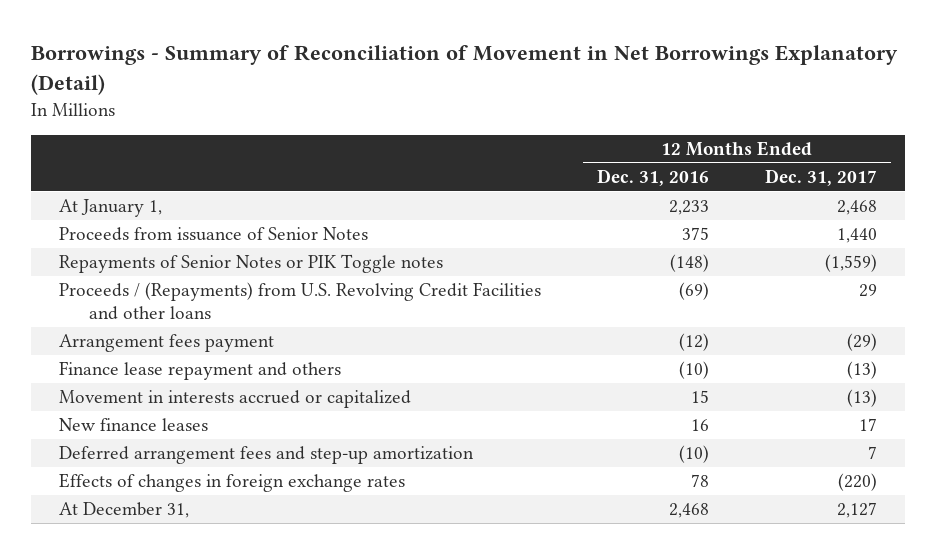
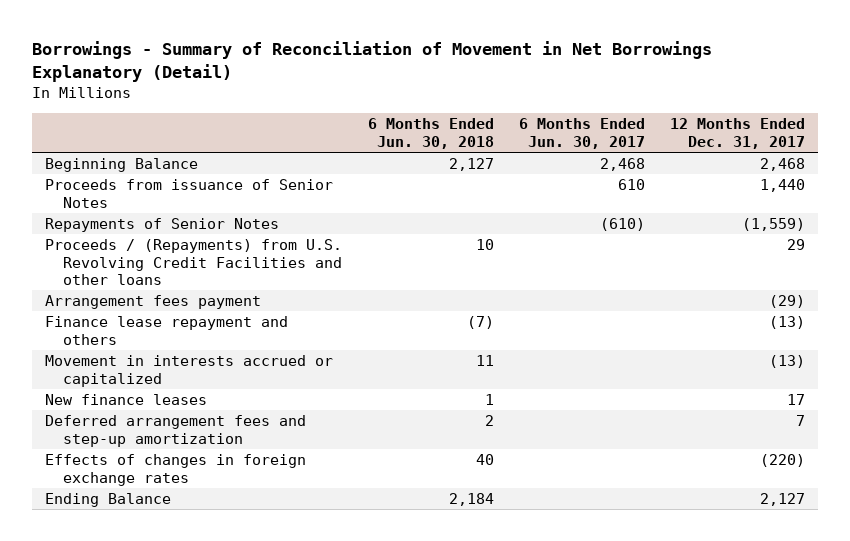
- | 12 Months Ended Dec. 31, 2016 | 12 Months Ended Dec. 31, 2017
+ | 6 Months Ended Jun. 30, 2018 | 6 Months Ended Jun. 30, 2017 | 12 Months Ended Dec. 31, 2017
- At January 1, | 2,233 | 2,468
+ Beginning Balance | 2,127 | 2,468 | 2,468
- Repayments of Senior Notes or PIK Toggle notes | (148) | (1,559)
+ Repayments of Senior Notes | | (610) | (1,559)
- At December 31, | 2,468 | 2,127
+ Ending Balance | 2,184 | | 2,127

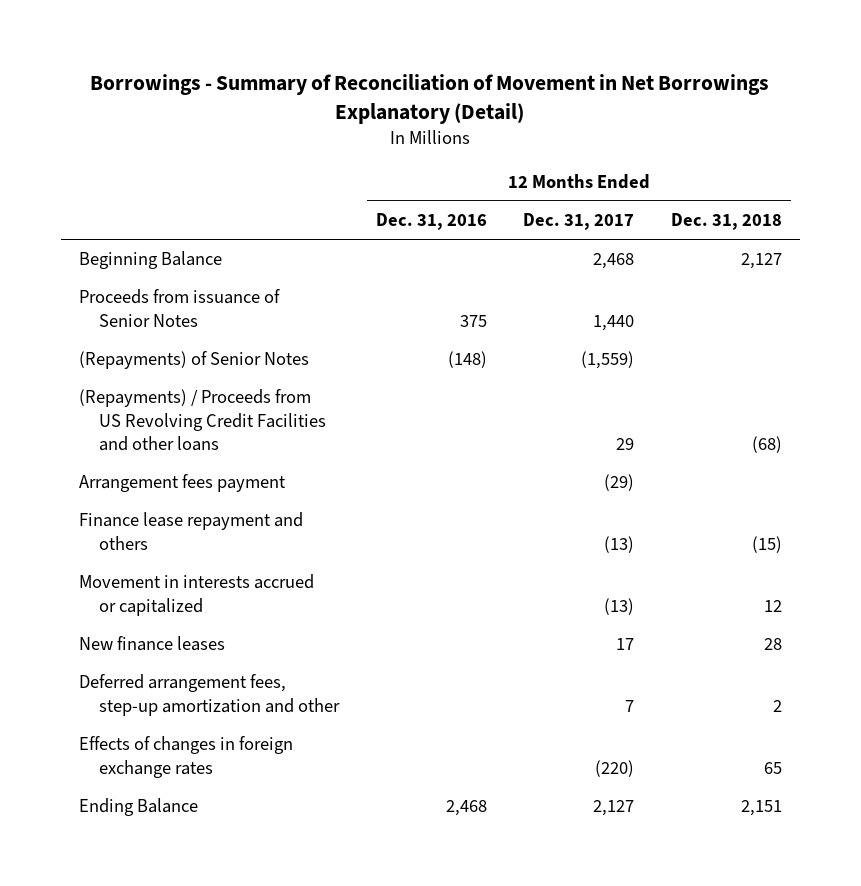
- | 6 Months Ended Jun. 30, 2018 | 6 Months Ended Jun. 30, 2017 | 12 Months Ended Dec. 31, 2017
+ | 12 Months Ended Dec. 31, 2016 | 12 Months Ended Dec. 31, 2017 | 12 Months Ended Dec. 31, 2018
- Repayments of Senior Notes | | (610) | (1,559)
- Proceeds / (Repayments) from U.S. Revolving Credit Facilities and other loans | 10 | | 29
+ (Repayments) of Senior Notes | (148) | (1,559) |
+ (Repayments) / Proceeds from US Revolving Credit Facilities and other loans | | 29 | (68)
- Deferred arrangement fees and step-up amortization | 2 | | 7
+ Deferred arrangement fees, step-up amortization and other | | 7 | 2

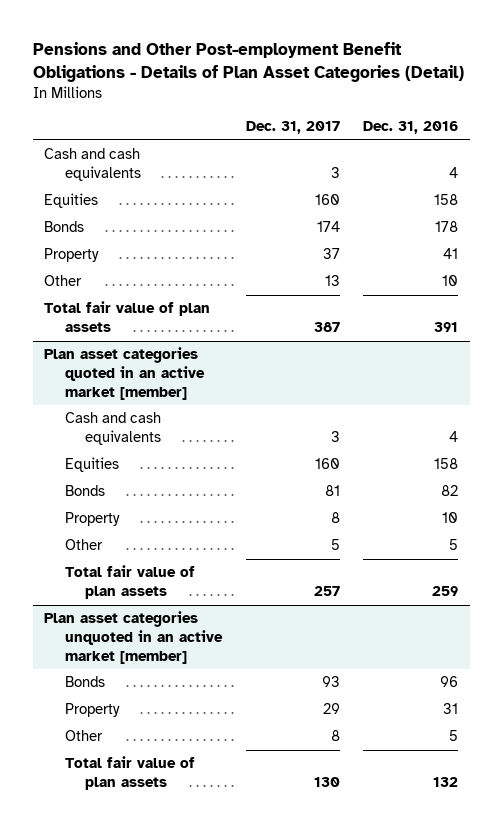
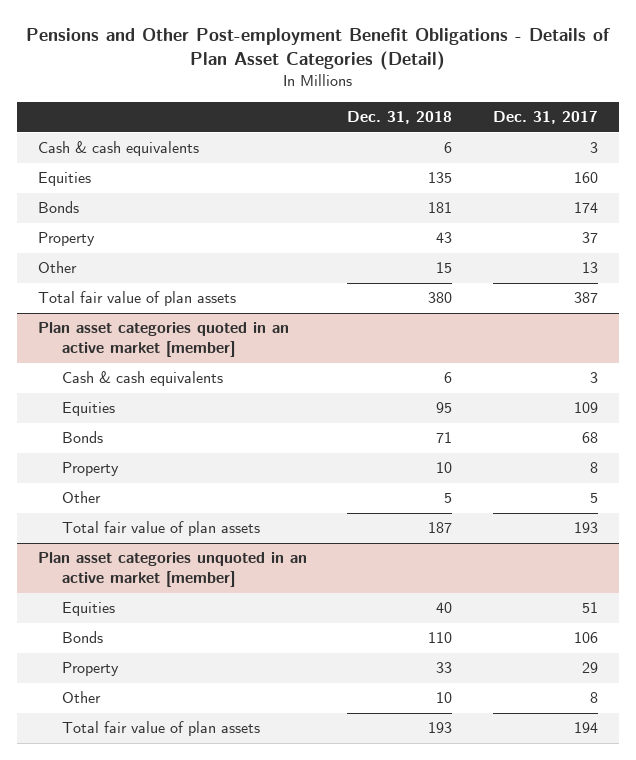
- | Dec. 31, 2017 | Dec. 31, 2016
+ | Dec. 31, 2018 | Dec. 31, 2017
- Cash and cash equivalents | 3 | 4
+ Cash & cash equivalents | 6 | 3
@ Plan asset categories quoted in an active market [member]
- Cash and cash equivalents | 3 | 4
- Equities | 160 | 158
- Bonds | 81 | 82
+ Cash & cash equivalents | 6 | 3
+ Equities | 95 | 109
+ Bonds | 71 | 68
- Total fair value of plan assets | 257 | 259
+ Total fair value of plan assets | 187 | 193
@ Plan asset categories unquoted in an active market [member]
- Bonds | 93 | 96
+ Equities | 40 | 51
+ Bonds | 110 | 106
- Total fair value of plan assets | 130 | 132
+ Total fair value of plan assets | 193 | 194

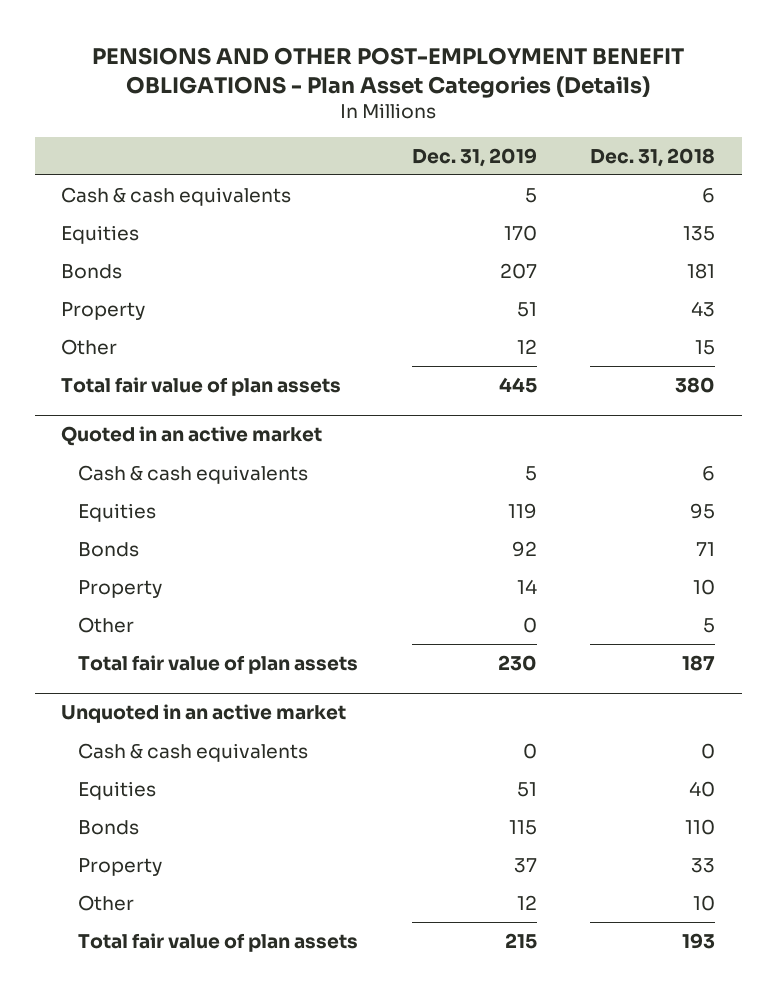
- Pensions and Other Post-employment Benefit Obligations - Details of Plan Asset Categories (Detail)
+ PENSIONS AND OTHER POST-EMPLOYMENT BENEFIT OBLIGATIONS - Plan Asset Categories (Details)
- | Dec. 31, 2018 | Dec. 31, 2017
+ | Dec. 31, 2019 | Dec. 31, 2018
- Plan asset categories quoted in an active market [member]
+ Quoted in an active market
- Plan asset categories unquoted in an active market [member]
+ Unquoted in an active market
+ Cash & cash equivalents | 0 | 0

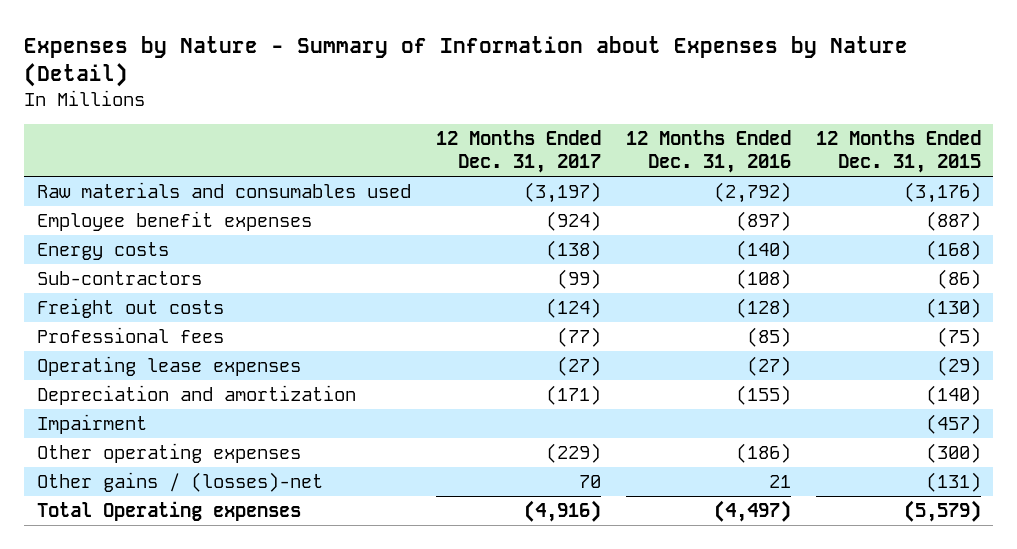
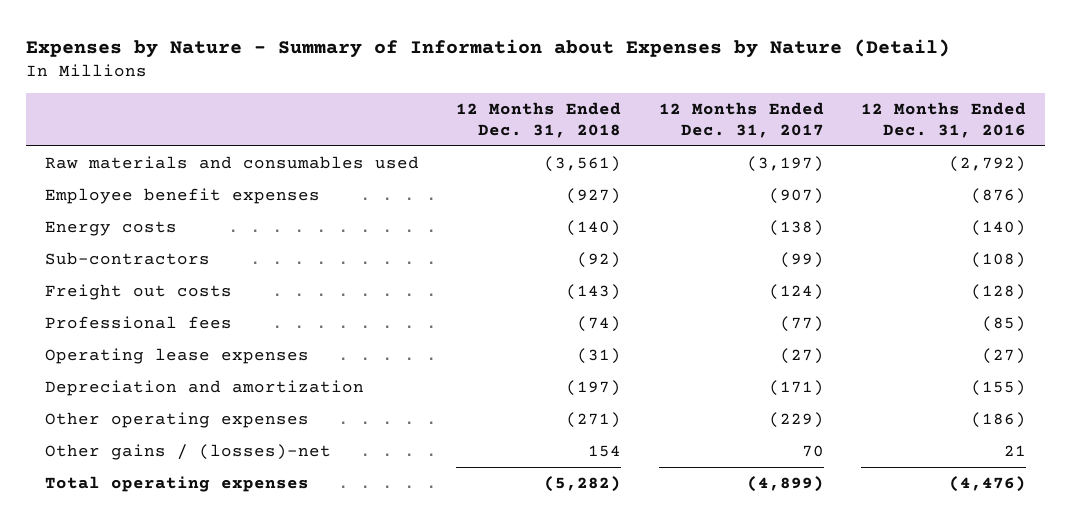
- | 12 Months Ended Dec. 31, 2017 | 12 Months Ended Dec. 31, 2016 | 12 Months Ended Dec. 31, 2015
+ | 12 Months Ended Dec. 31, 2018 | 12 Months Ended Dec. 31, 2017 | 12 Months Ended Dec. 31, 2016
- Employee benefit expenses | (924) | (897) | (887)
+ Employee benefit expenses | (927) | (907) | (876)
- Impairment | | | (457)
- Total Operating expenses | (4,916) | (4,497) | (5,579)
+ Total operating expenses | (5,282) | (4,899) | (4,476)

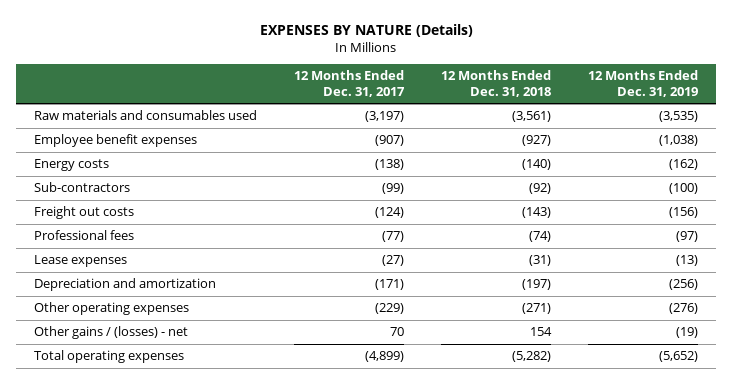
- Expenses by Nature - Summary of Information about Expenses by Nature (Detail)
+ EXPENSES BY NATURE (Details)
- | 12 Months Ended Dec. 31, 2018 | 12 Months Ended Dec. 31, 2017 | 12 Months Ended Dec. 31, 2016
+ | 12 Months Ended Dec. 31, 2017 | 12 Months Ended Dec. 31, 2018 | 12 Months Ended Dec. 31, 2019
- Operating lease expenses | (31) | (27) | (27)
+ Lease expenses | (27) | (31) | (13)
- Other gains / (losses)-net | 154 | 70 | 21
+ Other gains / (losses) - net | 70 | 154 | (19)

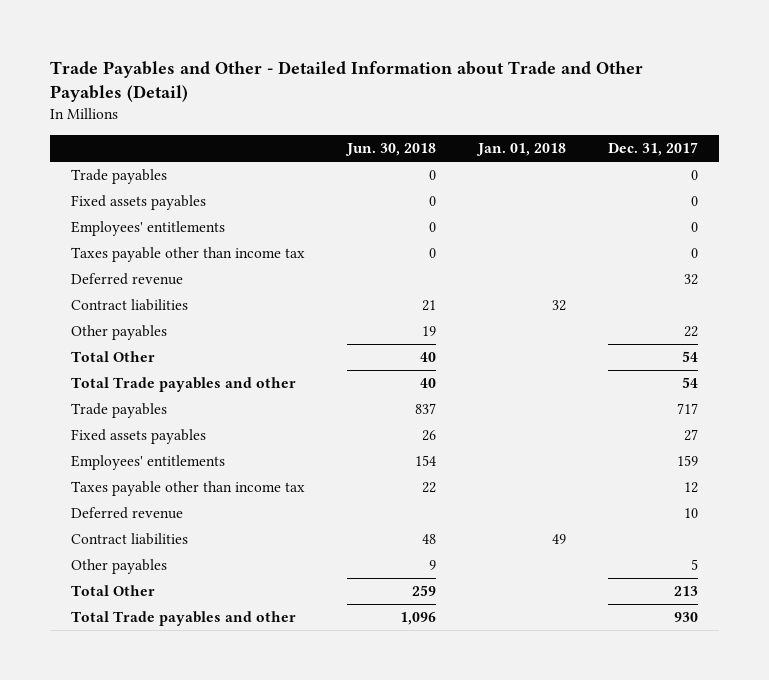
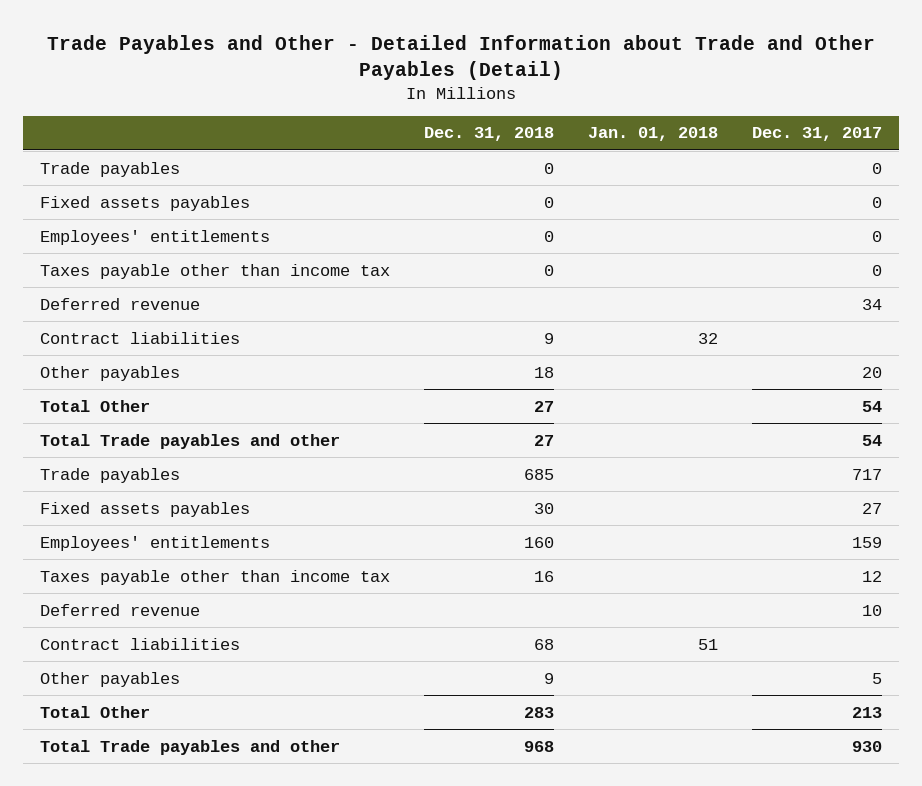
- | Jun. 30, 2018 | Jan. 01, 2018 | Dec. 31, 2017
+ | Dec. 31, 2018 | Jan. 01, 2018 | Dec. 31, 2017
- Deferred revenue | | | 32
+ Deferred revenue | | | 34
- Other payables | 19 | | 22
+ Other payables | 18 | | 20
- Contract liabilities | 48 | 49 |
+ Contract liabilities | 68 | 51 |

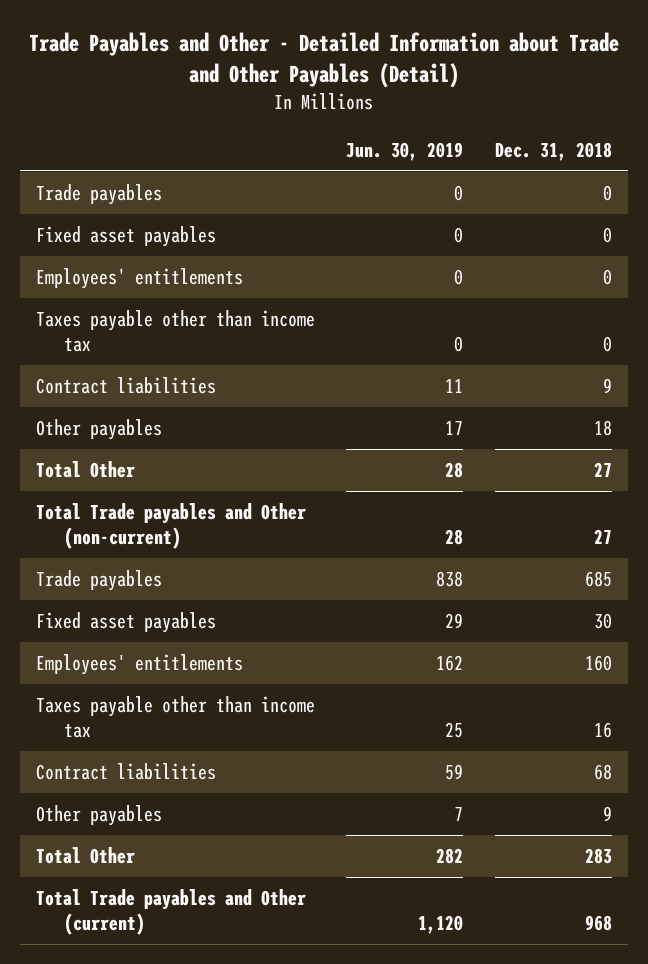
- | Dec. 31, 2018 | Jan. 01, 2018 | Dec. 31, 2017
+ | Jun. 30, 2019 | Dec. 31, 2018
- Fixed assets payables | 0 | | 0
+ Fixed asset payables | 0 | 0
- Deferred revenue | | | 34
- Total Trade payables and other | 27 | | 54
+ Total Trade payables and Other (non-current) | 28 | 27
- Fixed assets payables | 30 | | 27
+ Fixed asset payables | 29 | 30
- Deferred revenue | | | 10
- Total Trade payables and other | 968 | | 930
+ Total Trade payables and Other (current) | 1,120 | 968

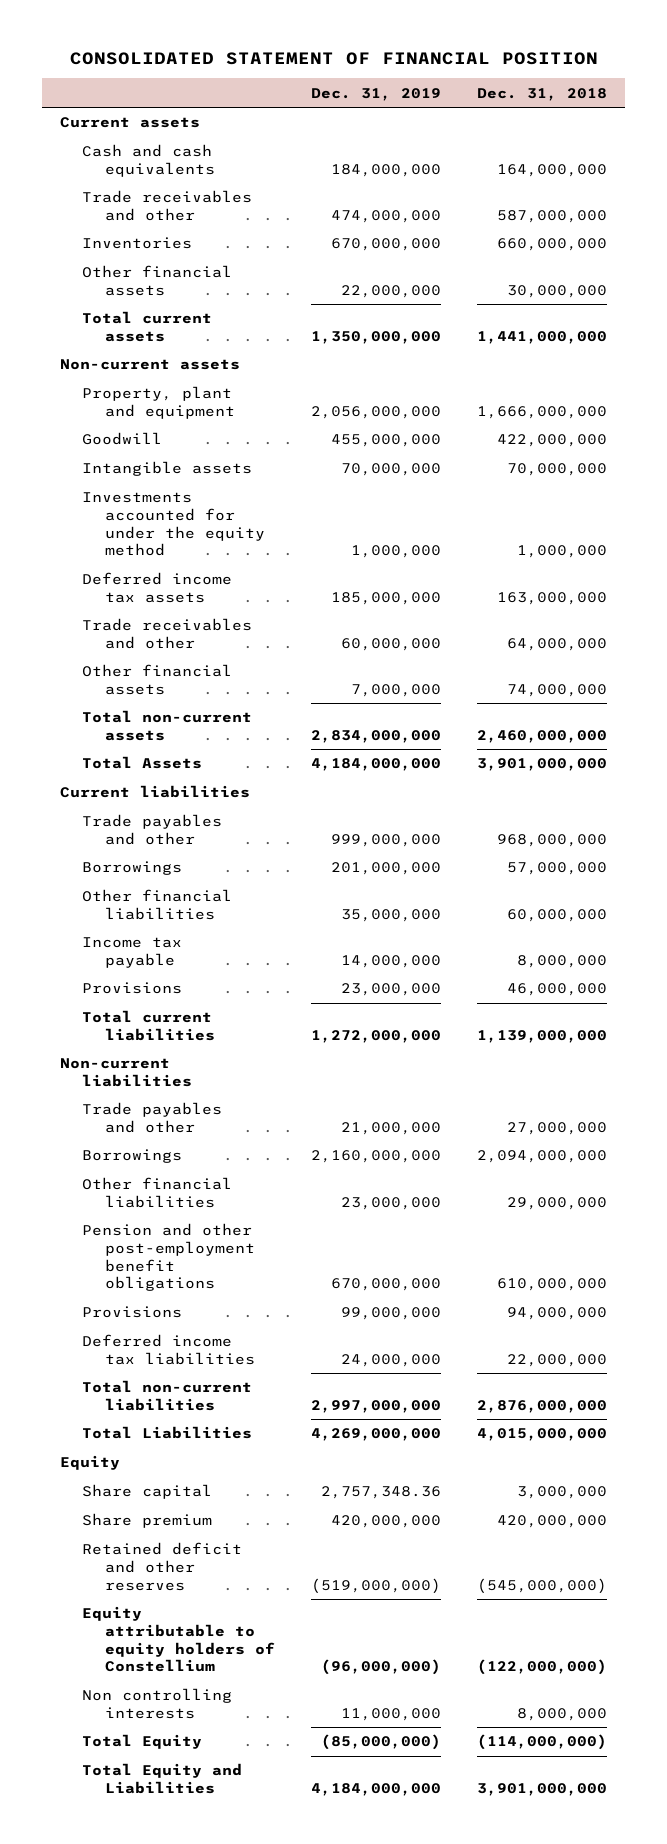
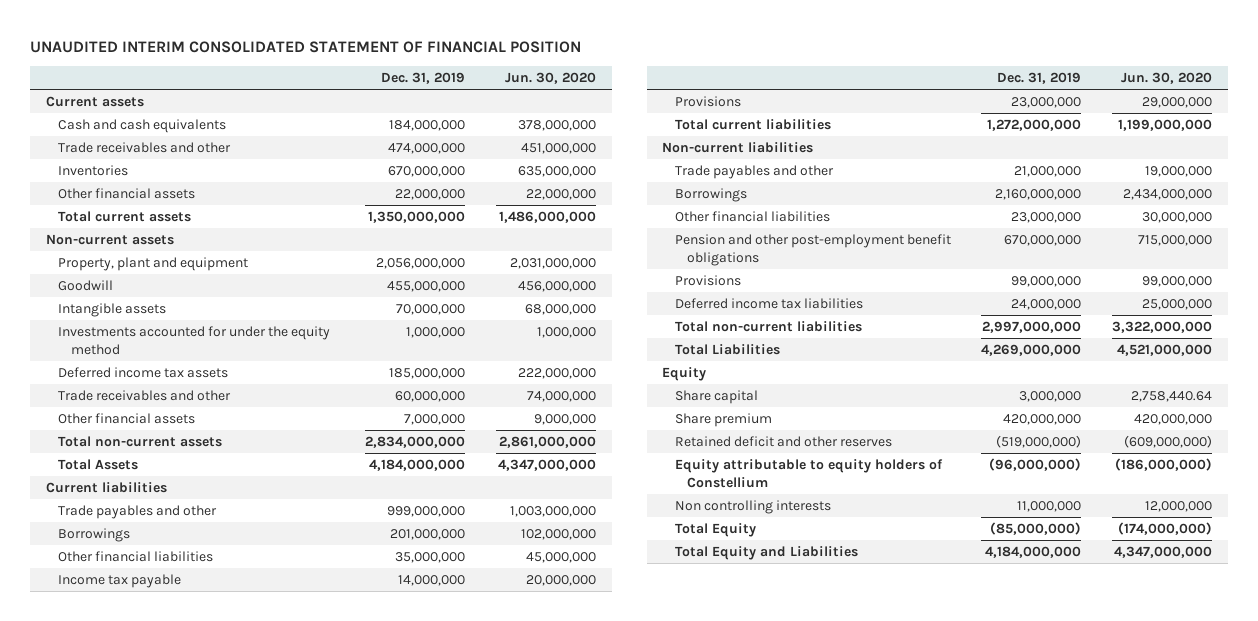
- CONSOLIDATED STATEMENT OF FINANCIAL POSITION
+ UNAUDITED INTERIM CONSOLIDATED STATEMENT OF FINANCIAL POSITION
- | Dec. 31, 2019 | Dec. 31, 2018
+ | Dec. 31, 2019 | Jun. 30, 2020
- Share capital | 2,757,348.36 | 3,000,000
+ Share capital | 3,000,000 | 2,758,440.64

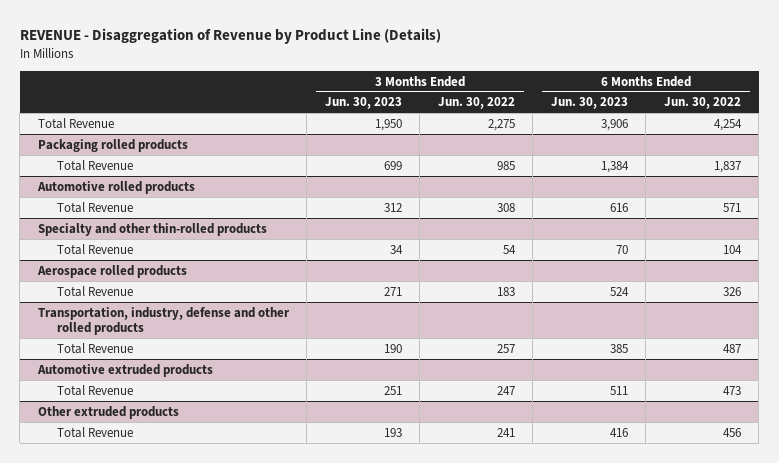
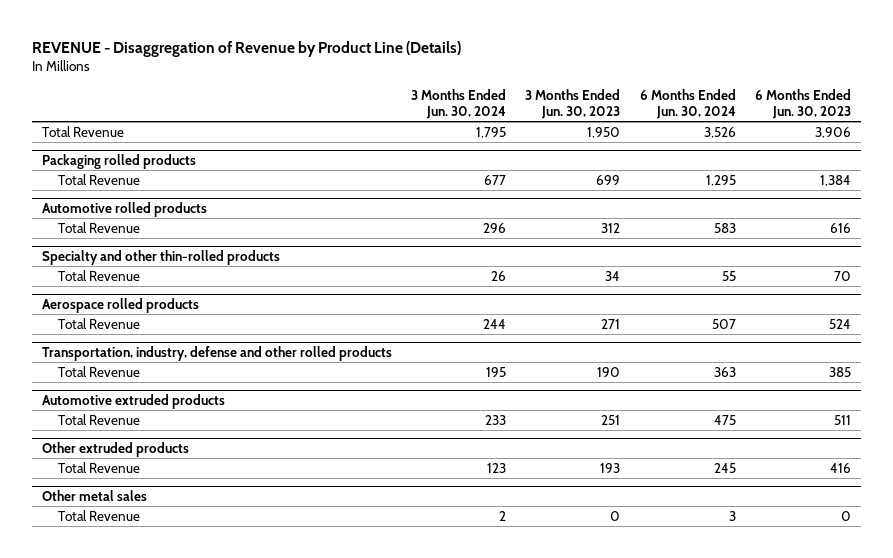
- | 3 Months Ended Jun. 30, 2023 | 3 Months Ended Jun. 30, 2022 | 6 Months Ended Jun. 30, 2023 | 6 Months Ended Jun. 30, 2022
+ | 3 Months Ended Jun. 30, 2024 | 3 Months Ended Jun. 30, 2023 | 6 Months Ended Jun. 30, 2024 | 6 Months Ended Jun. 30, 2023
+ Other metal sales
+ Total Revenue | 2 | 0 | 3 | 0

